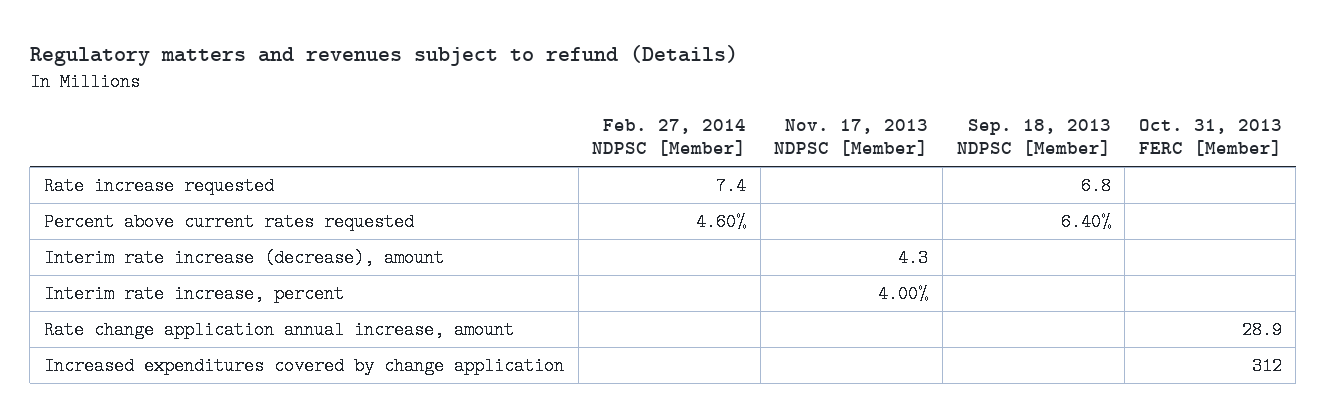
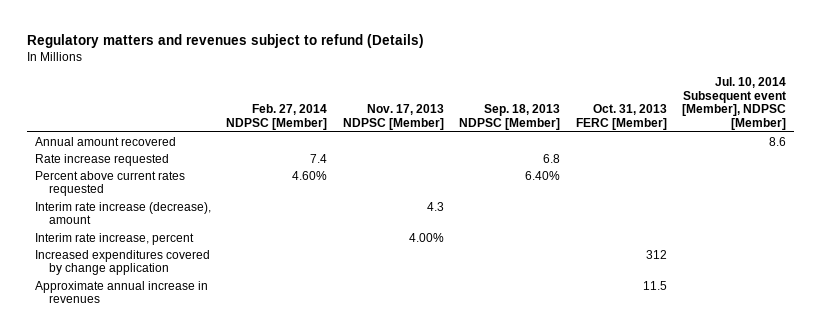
- | Feb. 27, 2014 NDPSC [Member] | Nov. 17, 2013 NDPSC [Member] | Sep. 18, 2013 NDPSC [Member] | Oct. 31, 2013 FERC [Member]
+ | Feb. 27, 2014 NDPSC [Member] | Nov. 17, 2013 NDPSC [Member] | Sep. 18, 2013 NDPSC [Member] | Oct. 31, 2013 FERC [Member] | Jul. 10, 2014 Subsequent event [Member], NDPSC [Member]
+ Annual amount recovered | | | | | 8.6
- Rate change application annual increase, amount | | | | 28.9
+ Approximate annual increase in revenues | | | | 11.5 |

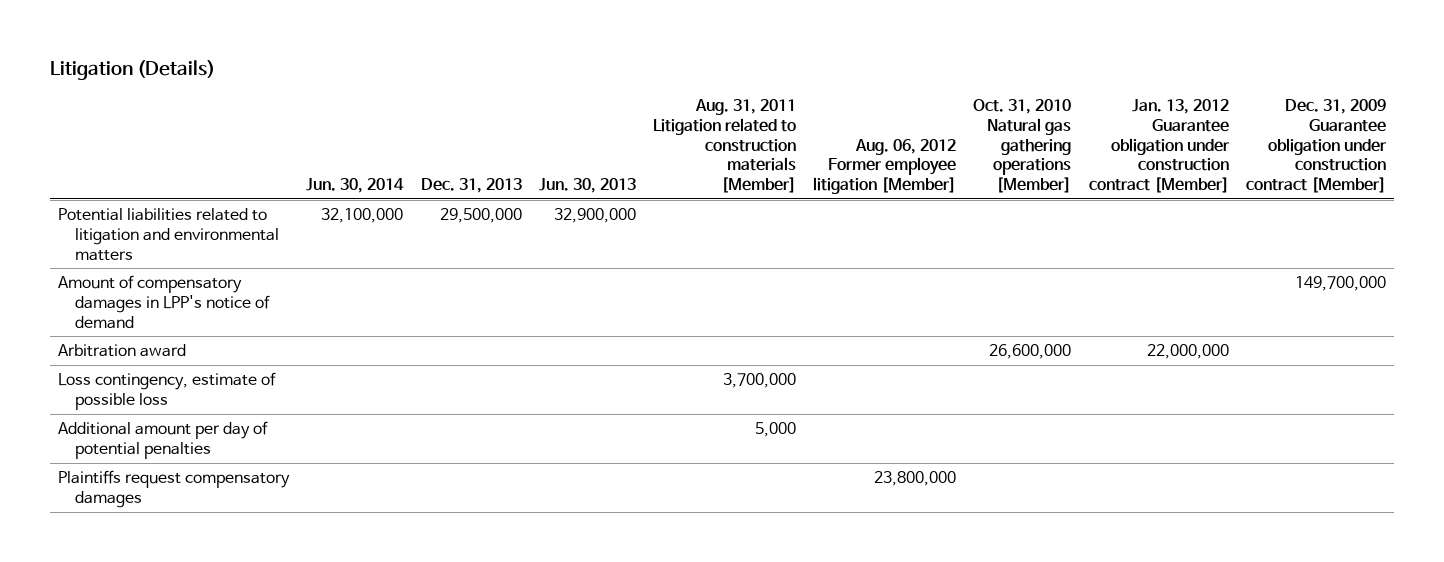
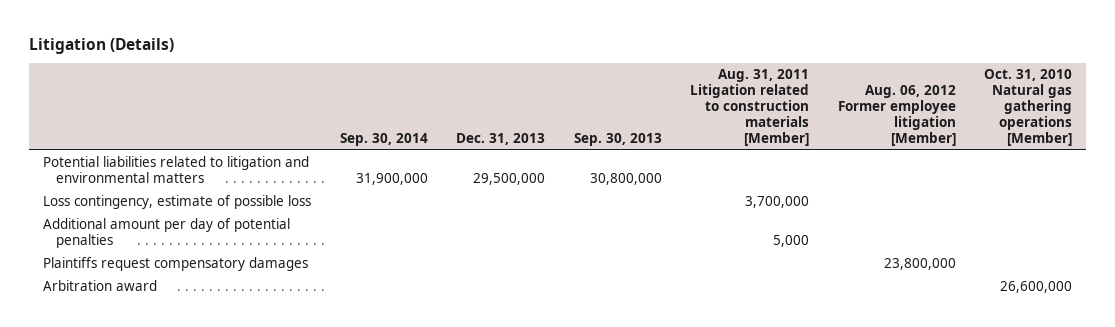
- | Jun. 30, 2014 | Dec. 31, 2013 | Jun. 30, 2013 | Aug. 31, 2011 Litigation related to construction materials [Member] | Aug. 06, 2012 Former employee litigation [Member] | Oct. 31, 2010 Natural gas gathering operations [Member] | Jan. 13, 2012 Guarantee obligation under construction contract [Member] | Dec. 31, 2009 Guarantee obligation under construction contract [Member]
+ | Sep. 30, 2014 | Dec. 31, 2013 | Sep. 30, 2013 | Aug. 31, 2011 Litigation related to construction materials [Member] | Aug. 06, 2012 Former employee litigation [Member] | Oct. 31, 2010 Natural gas gathering operations [Member]
- Amount of compensatory damages in LPP's notice of demand | | | | | | | | 149,700,000
moved down: Arbitration award | | | | | | 26,600,000

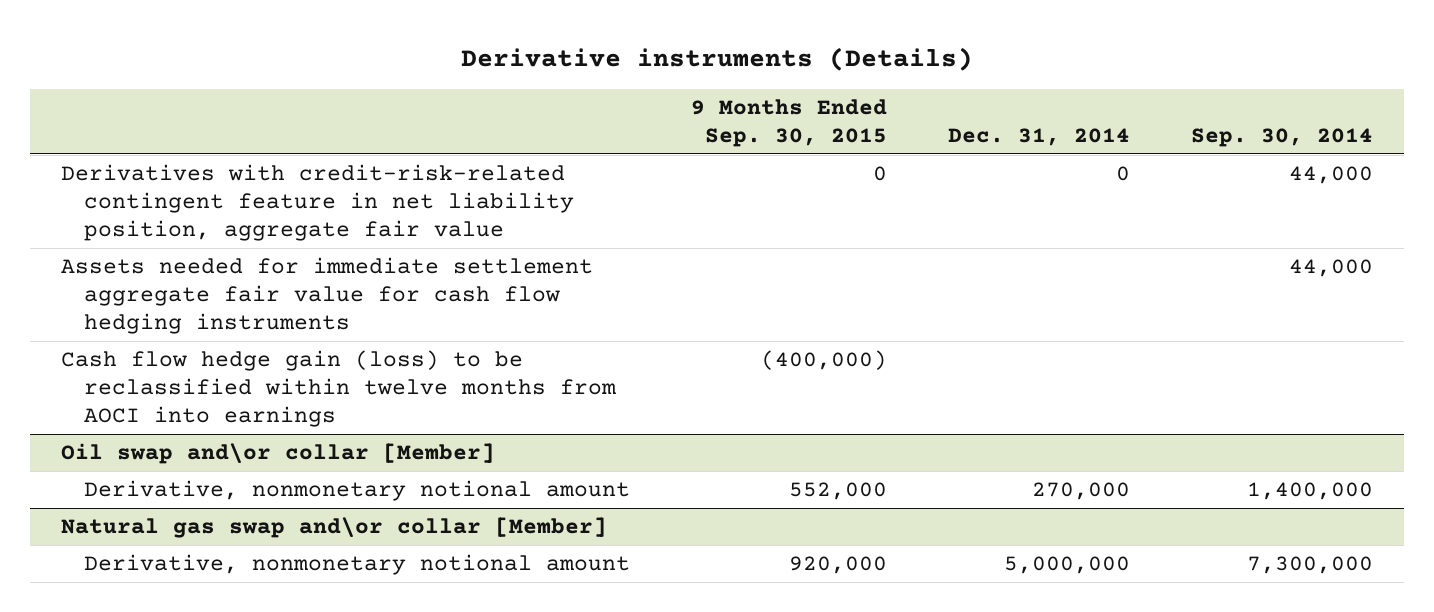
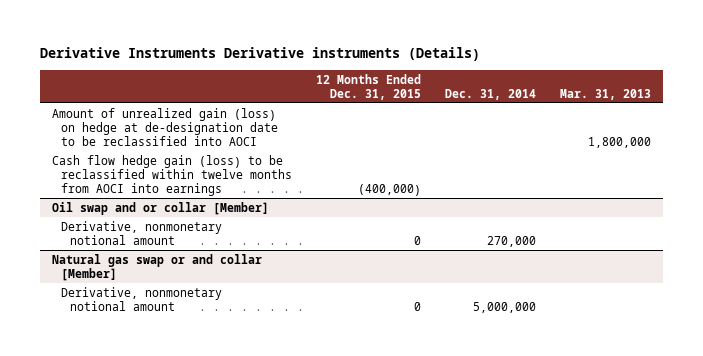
- Derivative instruments (Details)
+ Derivative Instruments Derivative instruments (Details)
- | 9 Months Ended Sep. 30, 2015 | Dec. 31, 2014 | Sep. 30, 2014
+ | 12 Months Ended Dec. 31, 2015 | Dec. 31, 2014 | Mar. 31, 2013
- Derivatives with credit-risk-related contingent feature in net liability position, aggregate fair value | 0 | 0 | 44,000
- Assets needed for immediate settlement aggregate fair value for cash flow hedging instruments | | | 44,000
+ Amount of unrealized gain (loss) on hedge at de-designation date to be reclassified into AOCI | | | 1,800,000
- Oil swap and\or collar [Member]
+ Oil swap and or collar [Member]
- Natural gas swap and\or collar [Member]
+ Natural gas swap or and collar [Member]

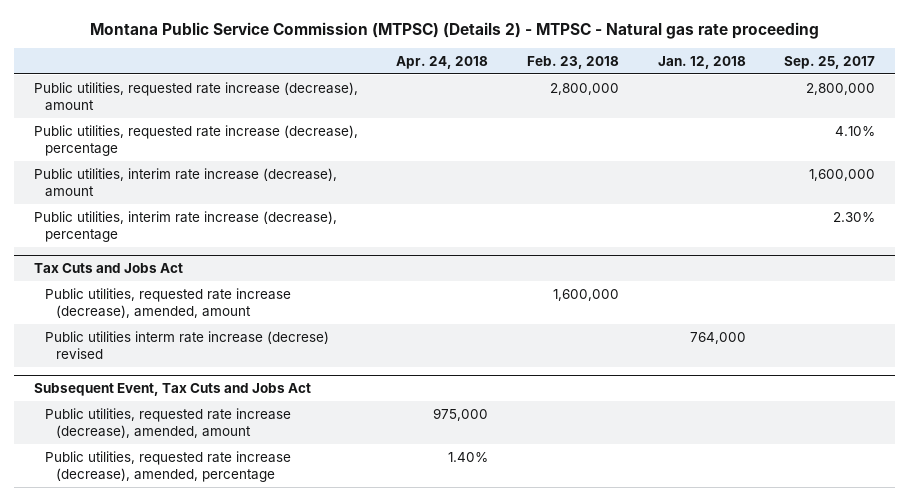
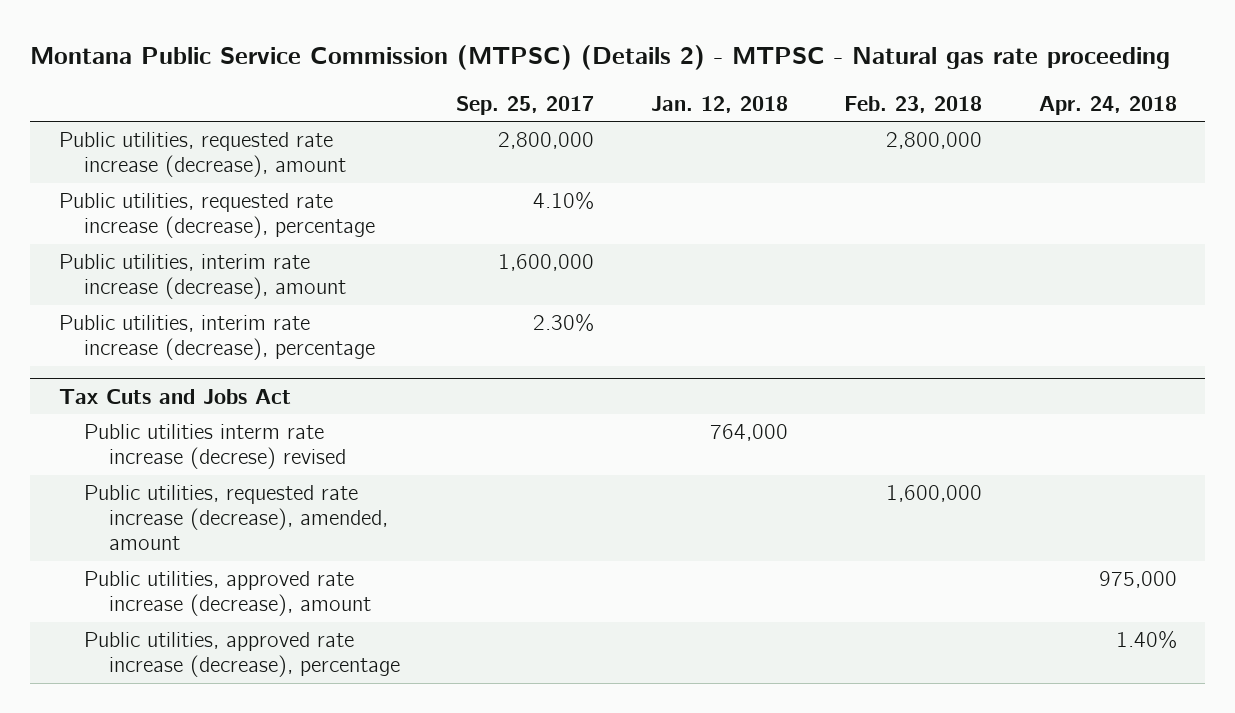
- | Apr. 24, 2018 | Feb. 23, 2018 | Jan. 12, 2018 | Sep. 25, 2017
+ | Sep. 25, 2017 | Jan. 12, 2018 | Feb. 23, 2018 | Apr. 24, 2018
- Subsequent Event, Tax Cuts and Jobs Act
- Public utilities, requested rate increase (decrease), amended, amount | 975,000 | | |
- Public utilities, requested rate increase (decrease), amended, percentage | 1.40% | | |
@ Tax Cuts and Jobs Act
moved down: Public utilities, requested rate increase (decrease), amended, amount | | | 1,600,000 |
+ Public utilities, approved rate increase (decrease), amount | | | | 975,000
+ Public utilities, approved rate increase (decrease), percentage | | | | 1.40%

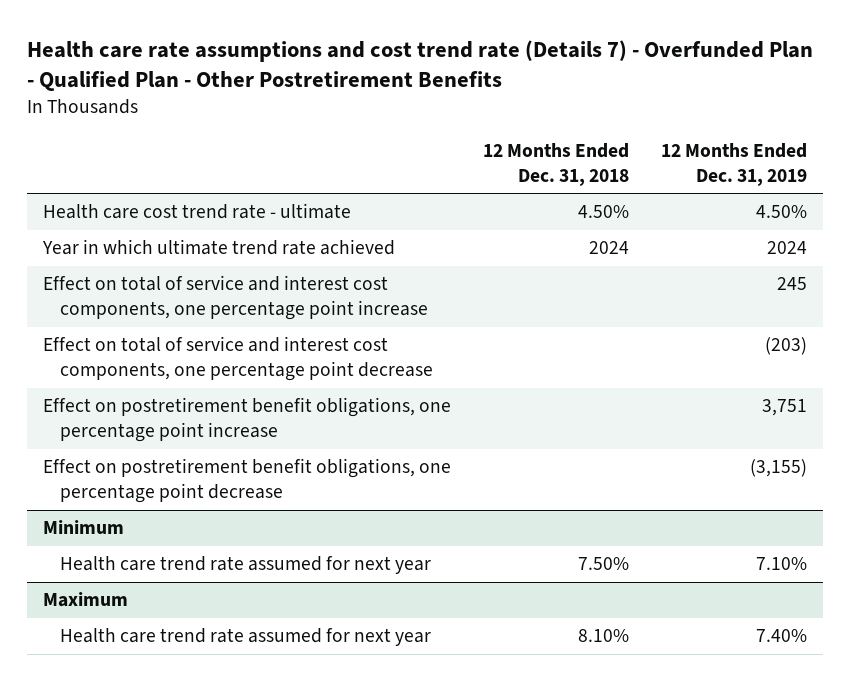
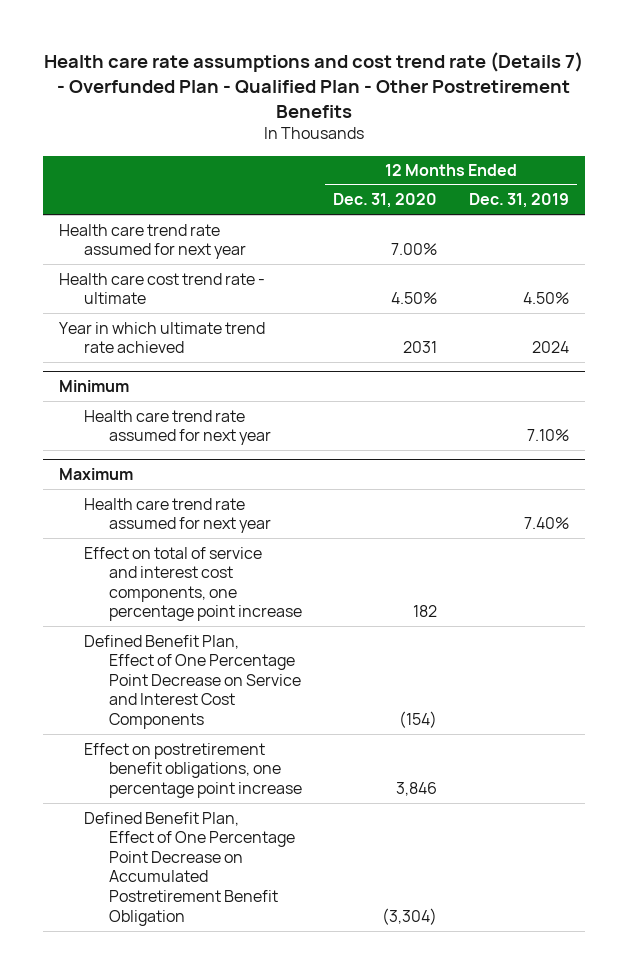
- | 12 Months Ended Dec. 31, 2018 | 12 Months Ended Dec. 31, 2019
+ | 12 Months Ended Dec. 31, 2020 | 12 Months Ended Dec. 31, 2019
+ Health care trend rate assumed for next year | 7.00% |
- Effect on total of service and interest cost components, one percentage point increase | | 245
- Effect on total of service and interest cost components, one percentage point decrease | | (203)
- Effect on postretirement benefit obligations, one percentage point increase | | 3,751
- Effect on postretirement benefit obligations, one percentage point decrease | | (3,155)
@ Maximum
+ Effect on total of service and interest cost components, one percentage point increase | 182 |
+ Defined Benefit Plan, Effect of One Percentage Point Decrease on Service and Interest Cost Components | (154) |
+ Effect on postretirement benefit obligations, one percentage point increase | 3,846 |
+ Defined Benefit Plan, Effect of One Percentage Point Decrease on Accumulated Postretirement Benefit Obligation | (3,304) |

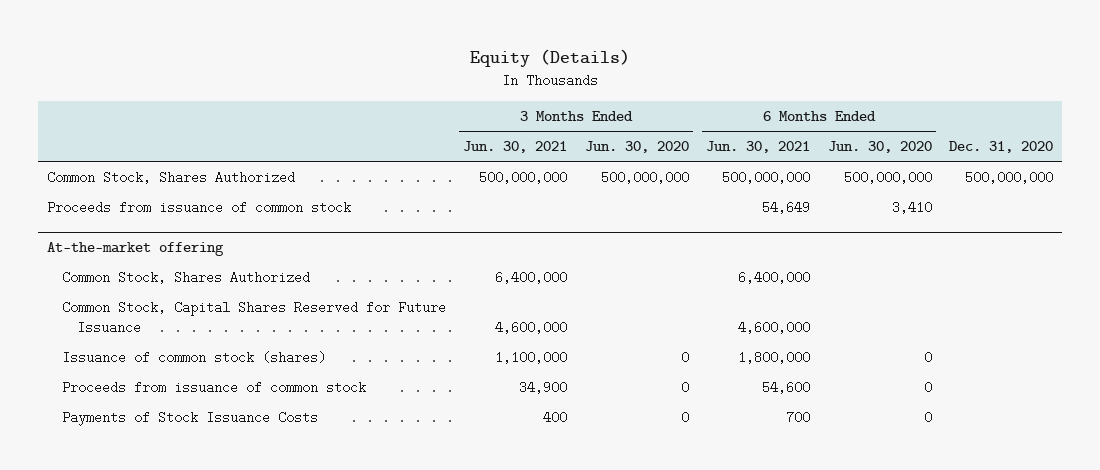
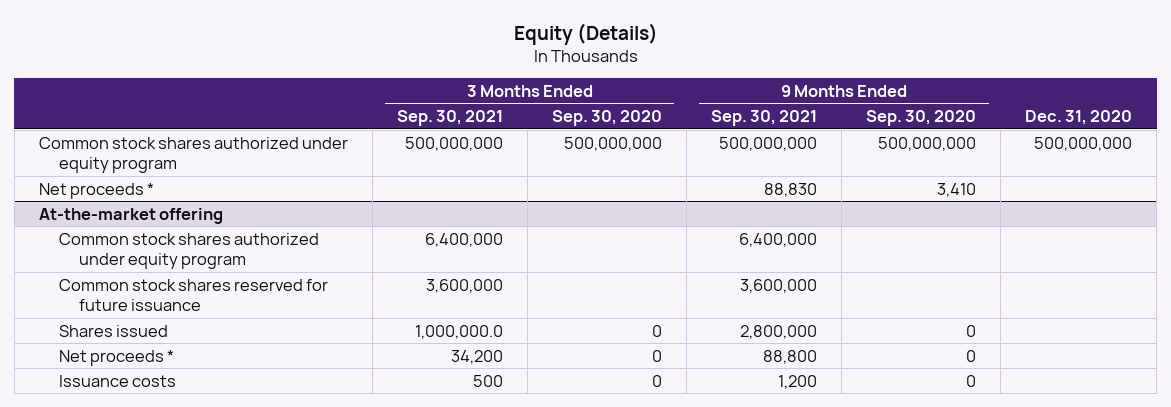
- | 3 Months Ended Jun. 30, 2021 | 3 Months Ended Jun. 30, 2020 | 6 Months Ended Jun. 30, 2021 | 6 Months Ended Jun. 30, 2020 | Dec. 31, 2020
+ | 3 Months Ended Sep. 30, 2021 | 3 Months Ended Sep. 30, 2020 | 9 Months Ended Sep. 30, 2021 | 9 Months Ended Sep. 30, 2020 | Dec. 31, 2020
- Common Stock, Shares Authorized | 500,000,000 | 500,000,000 | 500,000,000 | 500,000,000 | 500,000,000
- Proceeds from issuance of common stock | | | 54,649 | 3,410 |
+ Common stock shares authorized under equity program | 500,000,000 | 500,000,000 | 500,000,000 | 500,000,000 | 500,000,000
+ Net proceeds * | | | 88,830 | 3,410 |
@ At-the-market offering
- Common Stock, Shares Authorized | 6,400,000 | | 6,400,000 | |
- Common Stock, Capital Shares Reserved for Future Issuance | 4,600,000 | | 4,600,000 | |
- Issuance of common stock (shares) | 1,100,000 | 0 | 1,800,000 | 0 |
- Proceeds from issuance of common stock | 34,900 | 0 | 54,600 | 0 |
- Payments of Stock Issuance Costs | 400 | 0 | 700 | 0 |
+ Common stock shares authorized under equity program | 6,400,000 | | 6,400,000 | |
+ Common stock shares reserved for future issuance | 3,600,000 | | 3,600,000 | |
+ Shares issued | 1,000,000.0 | 0 | 2,800,000 | 0 |
+ Net proceeds * | 34,200 | 0 | 88,800 | 0 |
+ Issuance costs | 500 | 0 | 1,200 | 0 |

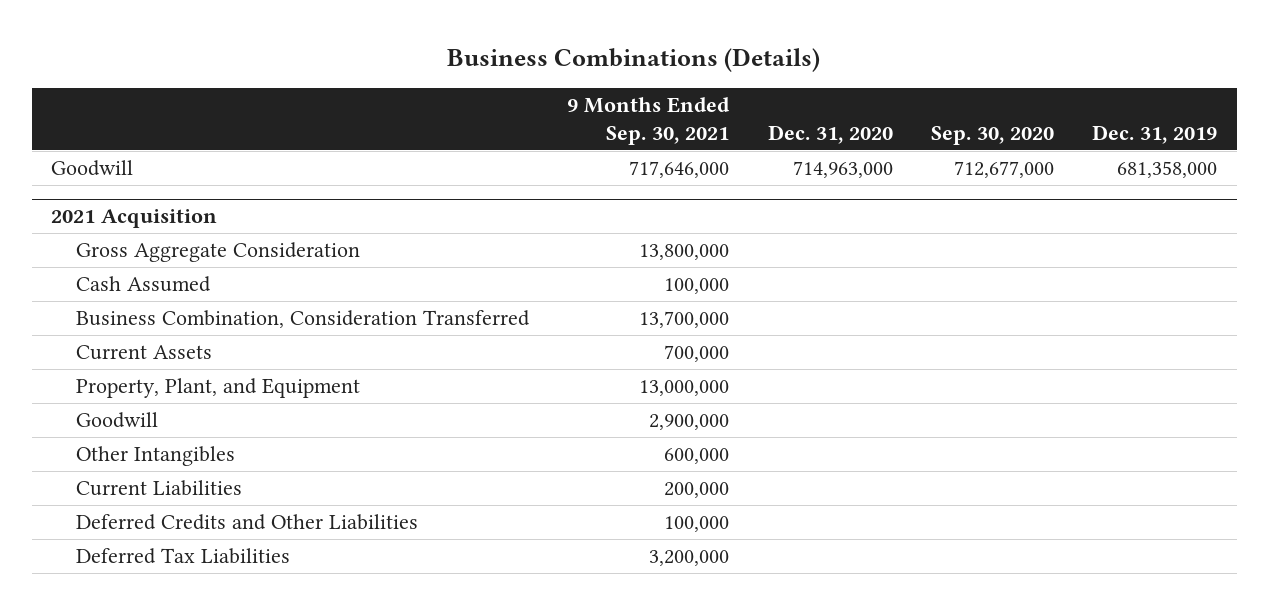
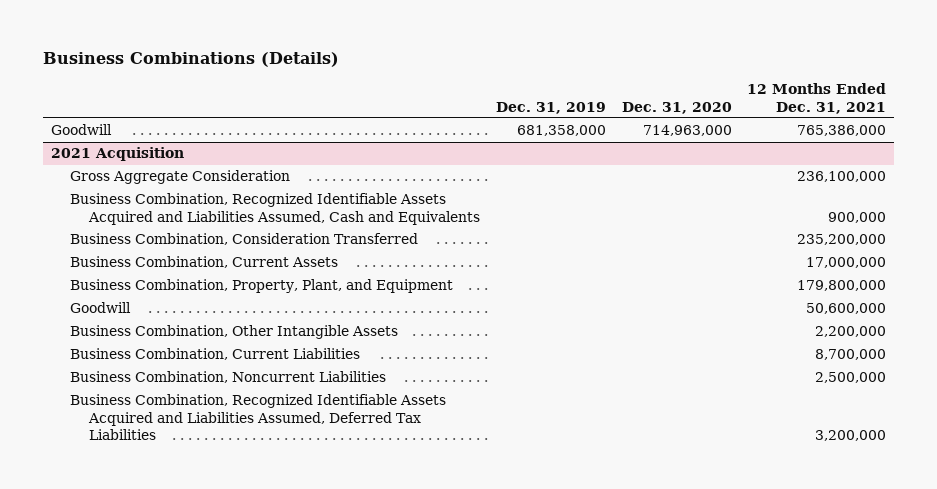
- | 9 Months Ended Sep. 30, 2021 | Dec. 31, 2020 | Sep. 30, 2020 | Dec. 31, 2019
+ | Dec. 31, 2019 | Dec. 31, 2020 | 12 Months Ended Dec. 31, 2021
@ 2021 Acquisition
- Cash Assumed | 100,000 | | |
+ Business Combination, Recognized Identifiable Assets Acquired and Liabilities Assumed, Cash and Equivalents | | | 900,000
- Current Assets | 700,000 | | |
- Property, Plant, and Equipment | 13,000,000 | | |
+ Business Combination, Current Assets | | | 17,000,000
+ Business Combination, Property, Plant, and Equipment | | | 179,800,000
- Other Intangibles | 600,000 | | |
- Current Liabilities | 200,000 | | |
- Deferred Credits and Other Liabilities | 100,000 | | |
- Deferred Tax Liabilities | 3,200,000 | | |
+ Business Combination, Other Intangible Assets | | | 2,200,000
+ Business Combination, Current Liabilities | | | 8,700,000
+ Business Combination, Noncurrent Liabilities | | | 2,500,000
+ Business Combination, Recognized Identifiable Assets Acquired and Liabilities Assumed, Deferred Tax Liabilities | | | 3,200,000

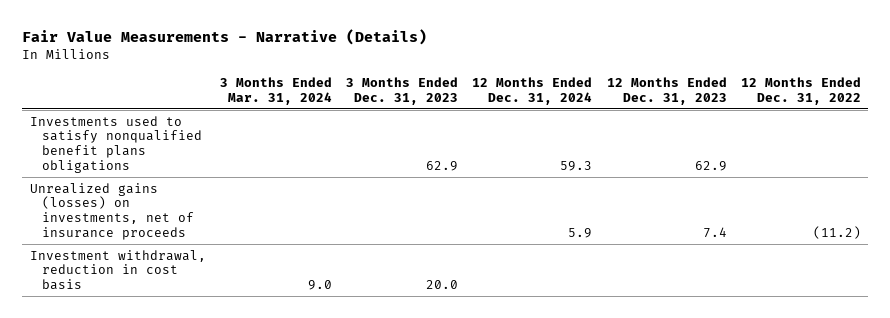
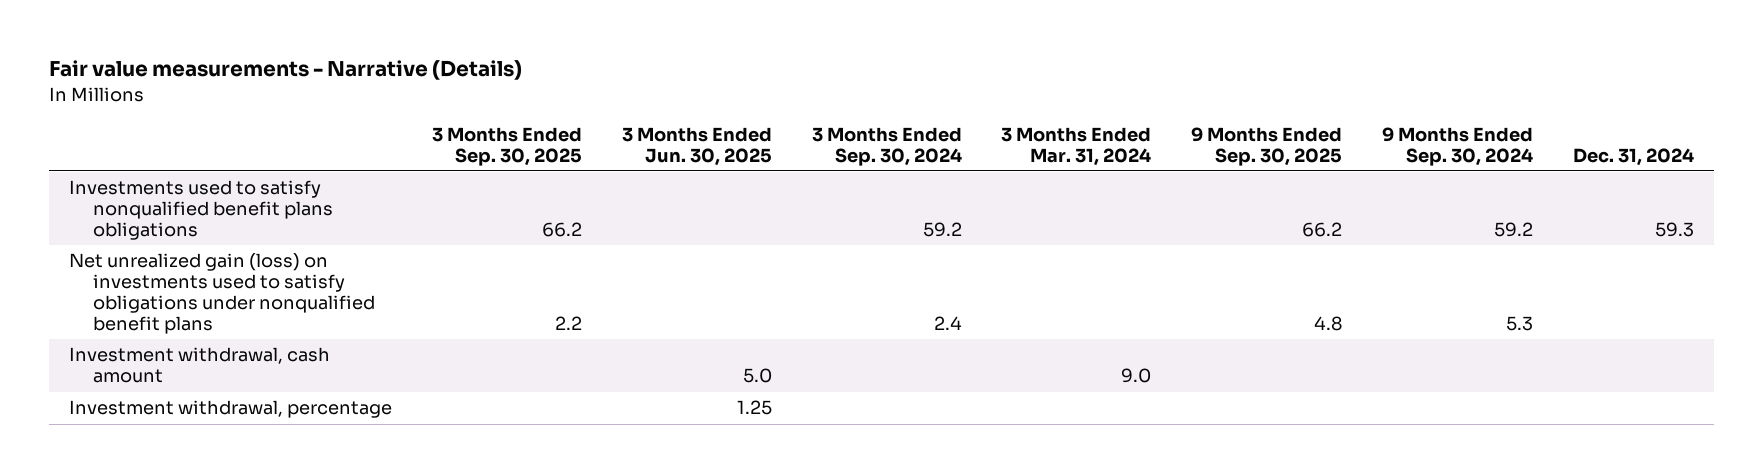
- Fair Value Measurements - Narrative (Details)
+ Fair value measurements - Narrative (Details)
- | 3 Months Ended Mar. 31, 2024 | 3 Months Ended Dec. 31, 2023 | 12 Months Ended Dec. 31, 2024 | 12 Months Ended Dec. 31, 2023 | 12 Months Ended Dec. 31, 2022
+ | 3 Months Ended Sep. 30, 2025 | 3 Months Ended Jun. 30, 2025 | 3 Months Ended Sep. 30, 2024 | 3 Months Ended Mar. 31, 2024 | 9 Months Ended Sep. 30, 2025 | 9 Months Ended Sep. 30, 2024 | Dec. 31, 2024
- Unrealized gains (losses) on investments, net of insurance proceeds | | | 5.9 | 7.4 | (11.2)
- Investment withdrawal, reduction in cost basis | 9.0 | 20.0 | | |
+ Net unrealized gain (loss) on investments used to satisfy obligations under nonqualified benefit plans | 2.2 | | 2.4 | | 4.8 | 5.3 |
+ Investment withdrawal, cash amount | | 5.0 | | 9.0 | | |
+ Investment withdrawal, percentage | | 1.25 | | | | |

